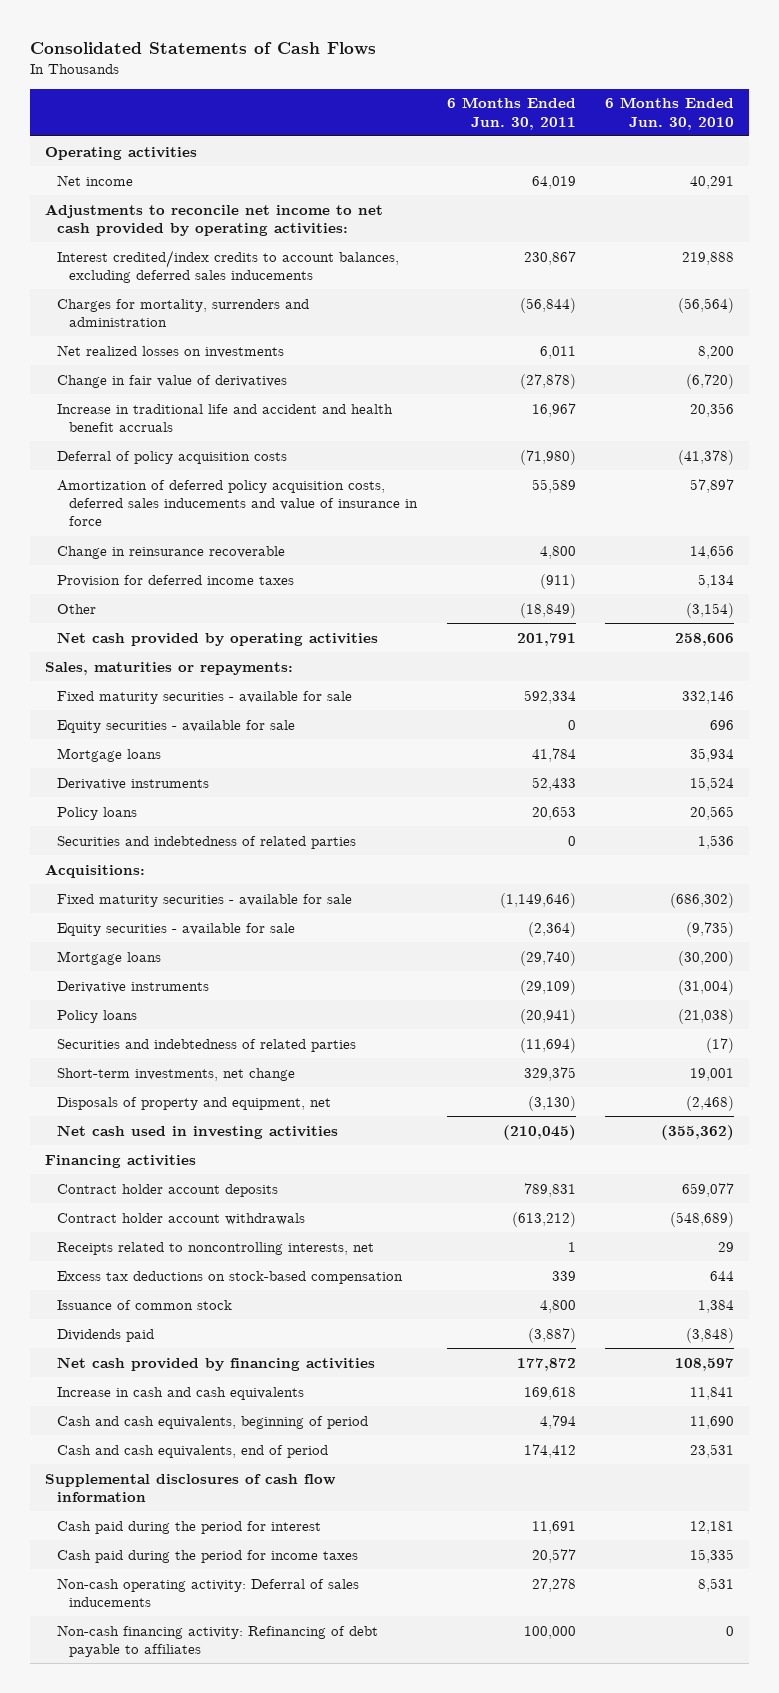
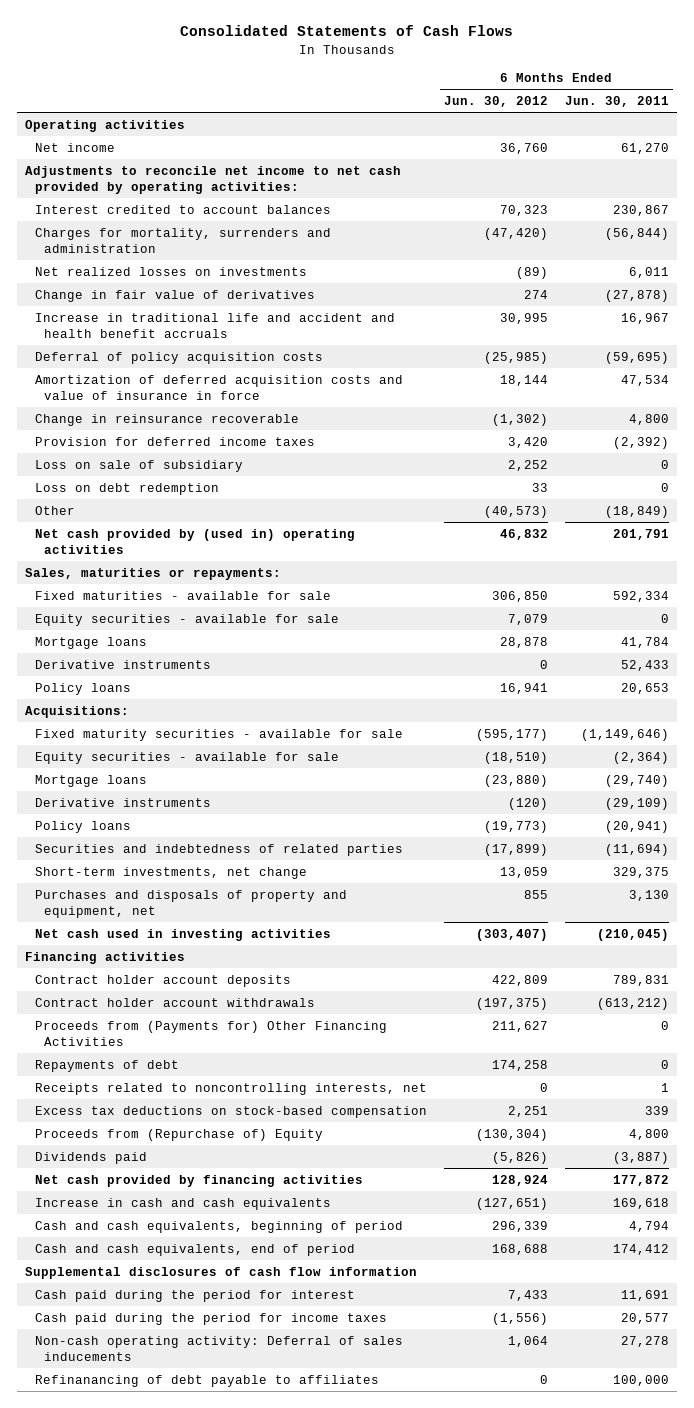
- | 6 Months Ended Jun. 30, 2011 | 6 Months Ended Jun. 30, 2010
+ | 6 Months Ended Jun. 30, 2012 | 6 Months Ended Jun. 30, 2011
- Net income | 64,019 | 40,291
+ Net income | 36,760 | 61,270
- Interest credited/index credits to account balances, excluding deferred sales inducements | 230,867 | 219,888
+ Interest credited to account balances | 70,323 | 230,867
- Deferral of policy acquisition costs | (71,980) | (41,378)
- Amortization of deferred policy acquisition costs, deferred sales inducements and value of insurance in force | 55,589 | 57,897
+ Deferral of policy acquisition costs | (25,985) | (59,695)
+ Amortization of deferred acquisition costs and value of insurance in force | 18,144 | 47,534
- Provision for deferred income taxes | (911) | 5,134
+ Provision for deferred income taxes | 3,420 | (2,392)
+ Loss on sale of subsidiary | 2,252 | 0
+ Loss on debt redemption | 33 | 0
- Net cash provided by operating activities | 201,791 | 258,606
+ Net cash provided by (used in) operating activities | 46,832 | 201,791
- Fixed maturity securities - available for sale | 592,334 | 332,146
+ Fixed maturities - available for sale | 306,850 | 592,334
- Securities and indebtedness of related parties | 0 | 1,536
- Disposals of property and equipment, net | (3,130) | (2,468)
+ Purchases and disposals of property and equipment, net | 855 | 3,130
+ Proceeds from (Payments for) Other Financing Activities | 211,627 | 0
+ Repayments of debt | 174,258 | 0
- Issuance of common stock | 4,800 | 1,384
+ Proceeds from (Repurchase of) Equity | (130,304) | 4,800
- Non-cash financing activity: Refinancing of debt payable to affiliates | 100,000 | 0
+ Refinanancing of debt payable to affiliates | 0 | 100,000

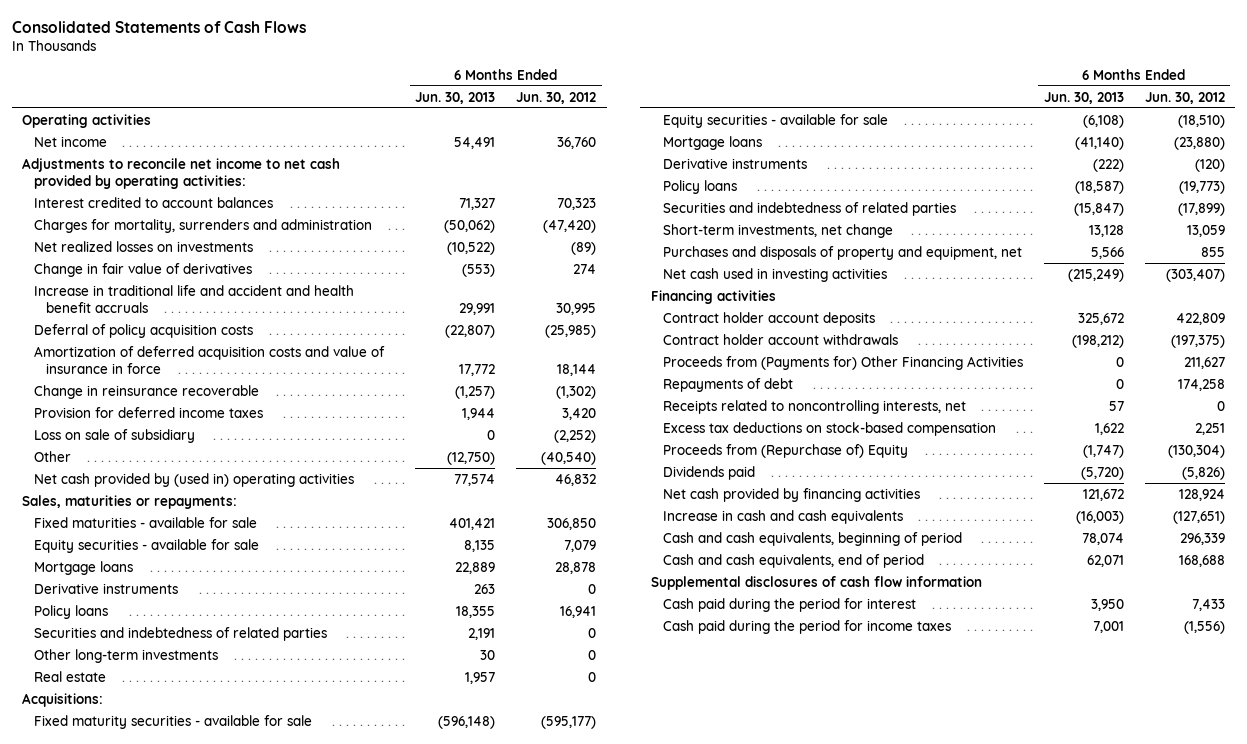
- | 6 Months Ended Jun. 30, 2012 | 6 Months Ended Jun. 30, 2011
+ | 6 Months Ended Jun. 30, 2013 | 6 Months Ended Jun. 30, 2012
- Loss on sale of subsidiary | 2,252 | 0
- Loss on debt redemption | 33 | 0
- Other | (40,573) | (18,849)
+ Loss on sale of subsidiary | 0 | (2,252)
+ Other | (12,750) | (40,540)
+ Securities and indebtedness of related parties | 2,191 | 0
+ Other long-term investments | 30 | 0
+ Real estate | 1,957 | 0
- Non-cash operating activity: Deferral of sales inducements | 1,064 | 27,278
- Refinanancing of debt payable to affiliates | 0 | 100,000

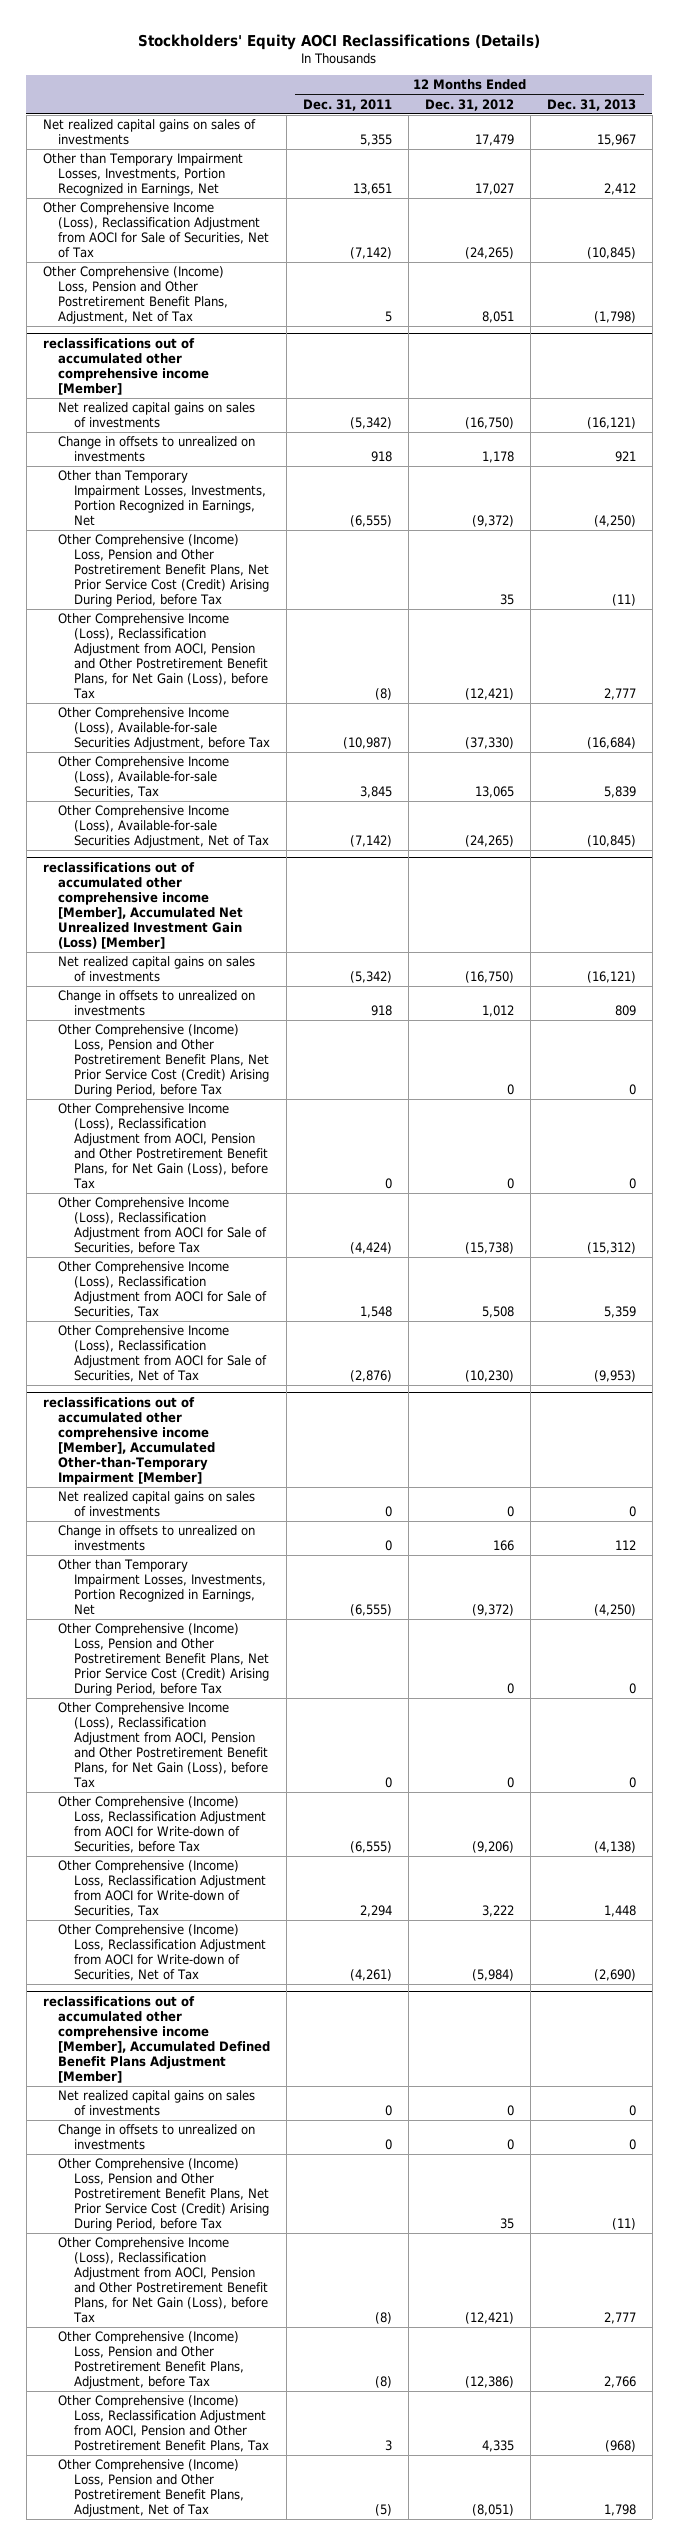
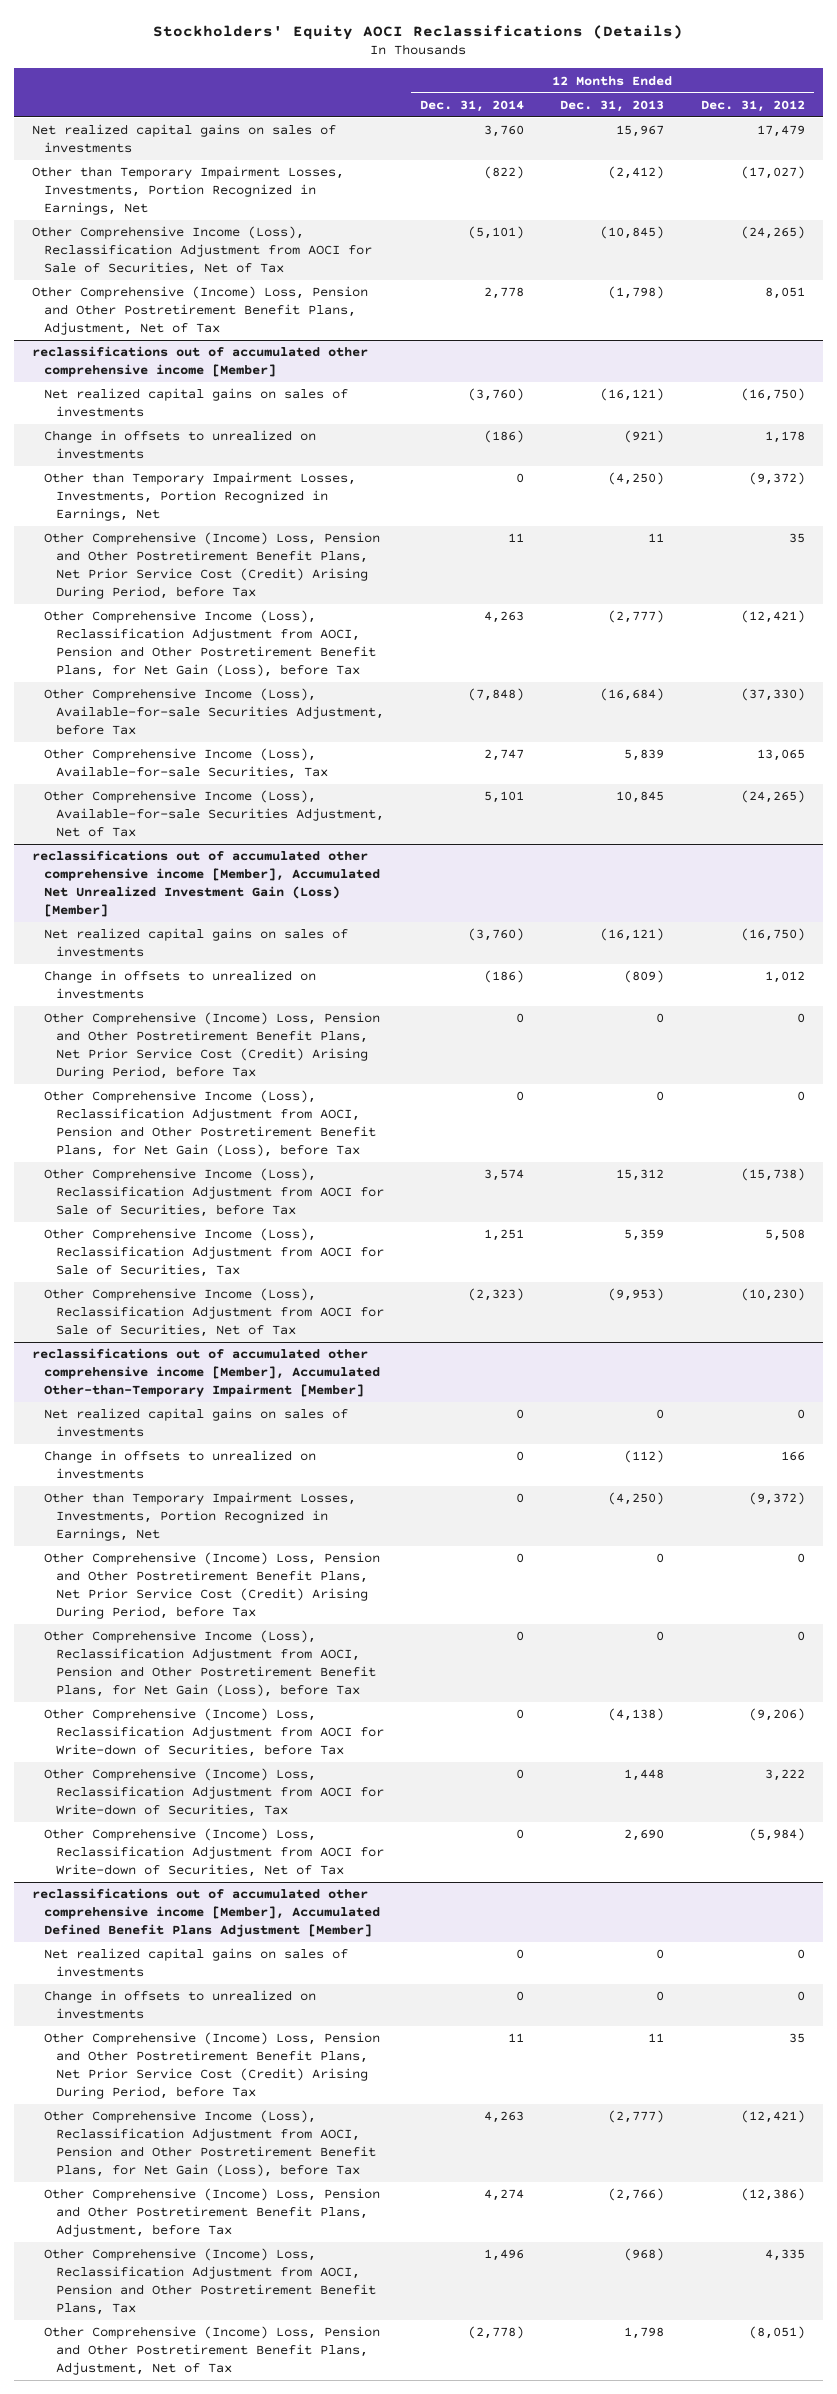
- | 12 Months Ended Dec. 31, 2011 | 12 Months Ended Dec. 31, 2012 | 12 Months Ended Dec. 31, 2013
+ | 12 Months Ended Dec. 31, 2014 | 12 Months Ended Dec. 31, 2013 | 12 Months Ended Dec. 31, 2012
- Other than Temporary Impairment Losses, Investments, Portion Recognized in Earnings, Net | 13,651 | 17,027 | 2,412
+ Other than Temporary Impairment Losses, Investments, Portion Recognized in Earnings, Net | (822) | (2,412) | (17,027)
@ reclassifications out of accumulated other comprehensive income [Member]
- Change in offsets to unrealized on investments | 918 | 1,178 | 921
+ Change in offsets to unrealized on investments | (186) | (921) | 1,178
- Other Comprehensive (Income) Loss, Pension and Other Postretirement Benefit Plans, Net Prior Service Cost (Credit) Arising During Period, before Tax | | 35 | (11)
- Other Comprehensive Income (Loss), Reclassification Adjustment from AOCI, Pension and Other Postretirement Benefit Plans, for Net Gain (Loss), before Tax | (8) | (12,421) | 2,777
+ Other Comprehensive (Income) Loss, Pension and Other Postretirement Benefit Plans, Net Prior Service Cost (Credit) Arising During Period, before Tax | 11 | 11 | 35
+ Other Comprehensive Income (Loss), Reclassification Adjustment from AOCI, Pension and Other Postretirement Benefit Plans, for Net Gain (Loss), before Tax | 4,263 | (2,777) | (12,421)
- Other Comprehensive Income (Loss), Available-for-sale Securities Adjustment, Net of Tax | (7,142) | (24,265) | (10,845)
+ Other Comprehensive Income (Loss), Available-for-sale Securities Adjustment, Net of Tax | 5,101 | 10,845 | (24,265)
@ reclassifications out of accumulated other comprehensive income [Member], Accumulated Net Unrealized Investment Gain (Loss) [Member]
- Change in offsets to unrealized on investments | 918 | 1,012 | 809
+ Change in offsets to unrealized on investments | (186) | (809) | 1,012
- Other Comprehensive Income (Loss), Reclassification Adjustment from AOCI for Sale of Securities, before Tax | (4,424) | (15,738) | (15,312)
+ Other Comprehensive Income (Loss), Reclassification Adjustment from AOCI for Sale of Securities, before Tax | 3,574 | 15,312 | (15,738)
@ reclassifications out of accumulated other comprehensive income [Member], Accumulated Other-than-Temporary Impairment [Member]
- Change in offsets to unrealized on investments | 0 | 166 | 112
+ Change in offsets to unrealized on investments | 0 | (112) | 166
- Other Comprehensive (Income) Loss, Reclassification Adjustment from AOCI for Write-down of Securities, Net of Tax | (4,261) | (5,984) | (2,690)
+ Other Comprehensive (Income) Loss, Reclassification Adjustment from AOCI for Write-down of Securities, Net of Tax | 0 | 2,690 | (5,984)
@ reclassifications out of accumulated other comprehensive income [Member], Accumulated Defined Benefit Plans Adjustment [Member]
- Other Comprehensive (Income) Loss, Pension and Other Postretirement Benefit Plans, Net Prior Service Cost (Credit) Arising During Period, before Tax | | 35 | (11)
- Other Comprehensive Income (Loss), Reclassification Adjustment from AOCI, Pension and Other Postretirement Benefit Plans, for Net Gain (Loss), before Tax | (8) | (12,421) | 2,777
- Other Comprehensive (Income) Loss, Pension and Other Postretirement Benefit Plans, Adjustment, before Tax | (8) | (12,386) | 2,766
+ Other Comprehensive (Income) Loss, Pension and Other Postretirement Benefit Plans, Net Prior Service Cost (Credit) Arising During Period, before Tax | 11 | 11 | 35
+ Other Comprehensive Income (Loss), Reclassification Adjustment from AOCI, Pension and Other Postretirement Benefit Plans, for Net Gain (Loss), before Tax | 4,263 | (2,777) | (12,421)
+ Other Comprehensive (Income) Loss, Pension and Other Postretirement Benefit Plans, Adjustment, before Tax | 4,274 | (2,766) | (12,386)

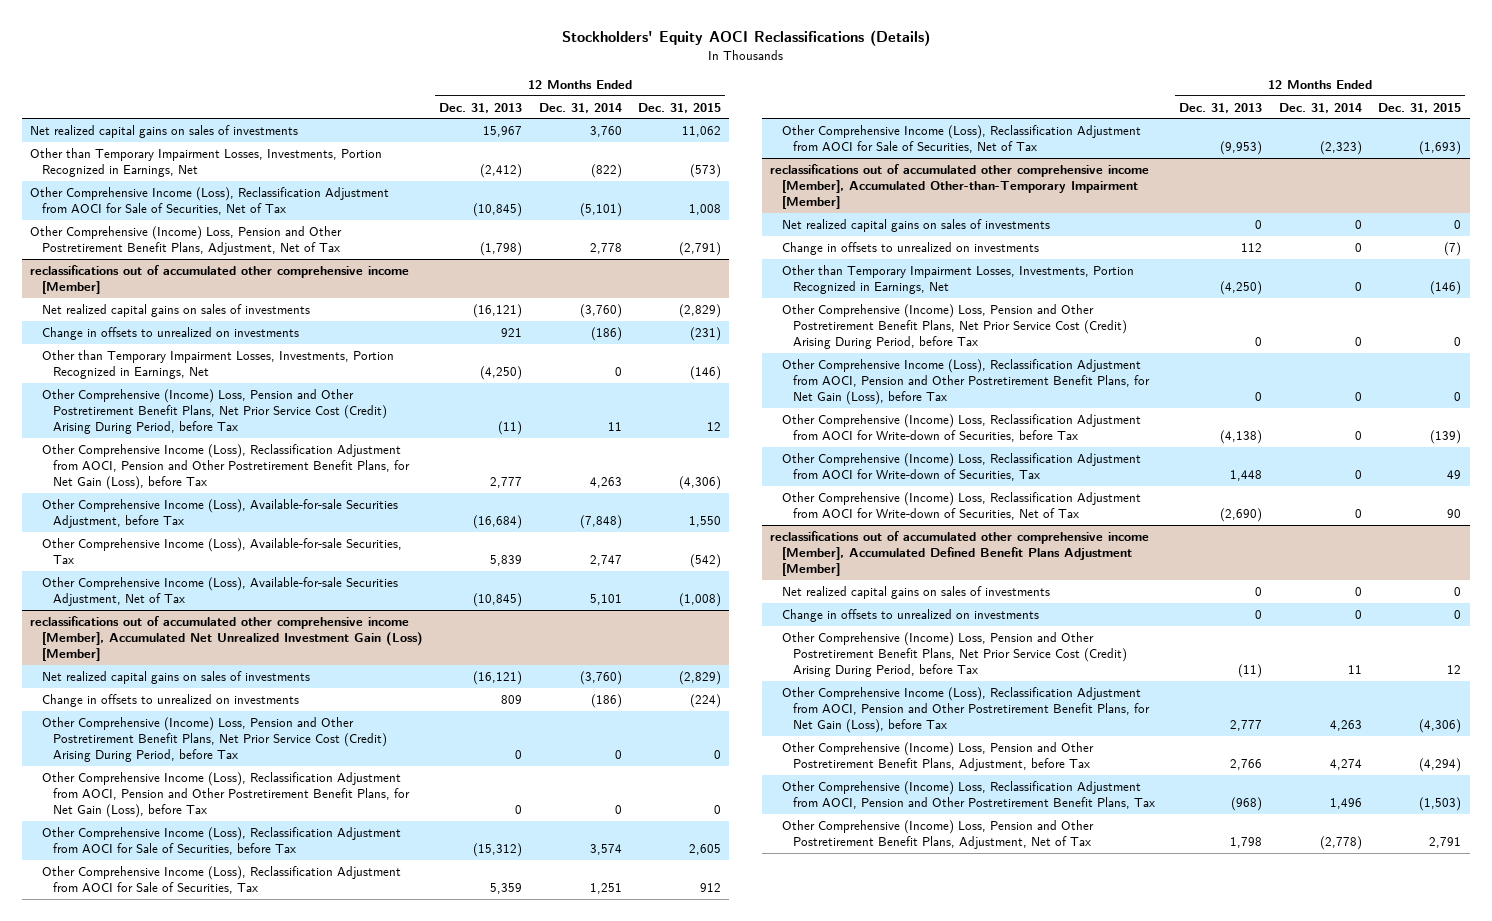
- | 12 Months Ended Dec. 31, 2014 | 12 Months Ended Dec. 31, 2013 | 12 Months Ended Dec. 31, 2012
+ | 12 Months Ended Dec. 31, 2013 | 12 Months Ended Dec. 31, 2014 | 12 Months Ended Dec. 31, 2015
@ reclassifications out of accumulated other comprehensive income [Member]
- Change in offsets to unrealized on investments | (186) | (921) | 1,178
+ Change in offsets to unrealized on investments | 921 | (186) | (231)
- Other Comprehensive (Income) Loss, Pension and Other Postretirement Benefit Plans, Net Prior Service Cost (Credit) Arising During Period, before Tax | 11 | 11 | 35
- Other Comprehensive Income (Loss), Reclassification Adjustment from AOCI, Pension and Other Postretirement Benefit Plans, for Net Gain (Loss), before Tax | 4,263 | (2,777) | (12,421)
+ Other Comprehensive (Income) Loss, Pension and Other Postretirement Benefit Plans, Net Prior Service Cost (Credit) Arising During Period, before Tax | (11) | 11 | 12
+ Other Comprehensive Income (Loss), Reclassification Adjustment from AOCI, Pension and Other Postretirement Benefit Plans, for Net Gain (Loss), before Tax | 2,777 | 4,263 | (4,306)
- Other Comprehensive Income (Loss), Available-for-sale Securities Adjustment, Net of Tax | 5,101 | 10,845 | (24,265)
+ Other Comprehensive Income (Loss), Available-for-sale Securities Adjustment, Net of Tax | (10,845) | 5,101 | (1,008)
@ reclassifications out of accumulated other comprehensive income [Member], Accumulated Net Unrealized Investment Gain (Loss) [Member]
- Change in offsets to unrealized on investments | (186) | (809) | 1,012
+ Change in offsets to unrealized on investments | 809 | (186) | (224)
- Other Comprehensive Income (Loss), Reclassification Adjustment from AOCI for Sale of Securities, before Tax | 3,574 | 15,312 | (15,738)
+ Other Comprehensive Income (Loss), Reclassification Adjustment from AOCI for Sale of Securities, before Tax | (15,312) | 3,574 | 2,605
@ reclassifications out of accumulated other comprehensive income [Member], Accumulated Other-than-Temporary Impairment [Member]
- Change in offsets to unrealized on investments | 0 | (112) | 166
+ Change in offsets to unrealized on investments | 112 | 0 | (7)
- Other Comprehensive (Income) Loss, Reclassification Adjustment from AOCI for Write-down of Securities, Net of Tax | 0 | 2,690 | (5,984)
+ Other Comprehensive (Income) Loss, Reclassification Adjustment from AOCI for Write-down of Securities, Net of Tax | (2,690) | 0 | 90
@ reclassifications out of accumulated other comprehensive income [Member], Accumulated Defined Benefit Plans Adjustment [Member]
- Other Comprehensive (Income) Loss, Pension and Other Postretirement Benefit Plans, Net Prior Service Cost (Credit) Arising During Period, before Tax | 11 | 11 | 35
- Other Comprehensive Income (Loss), Reclassification Adjustment from AOCI, Pension and Other Postretirement Benefit Plans, for Net Gain (Loss), before Tax | 4,263 | (2,777) | (12,421)
- Other Comprehensive (Income) Loss, Pension and Other Postretirement Benefit Plans, Adjustment, before Tax | 4,274 | (2,766) | (12,386)
+ Other Comprehensive (Income) Loss, Pension and Other Postretirement Benefit Plans, Net Prior Service Cost (Credit) Arising During Period, before Tax | (11) | 11 | 12
+ Other Comprehensive Income (Loss), Reclassification Adjustment from AOCI, Pension and Other Postretirement Benefit Plans, for Net Gain (Loss), before Tax | 2,777 | 4,263 | (4,306)
+ Other Comprehensive (Income) Loss, Pension and Other Postretirement Benefit Plans, Adjustment, before Tax | 2,766 | 4,274 | (4,294)

